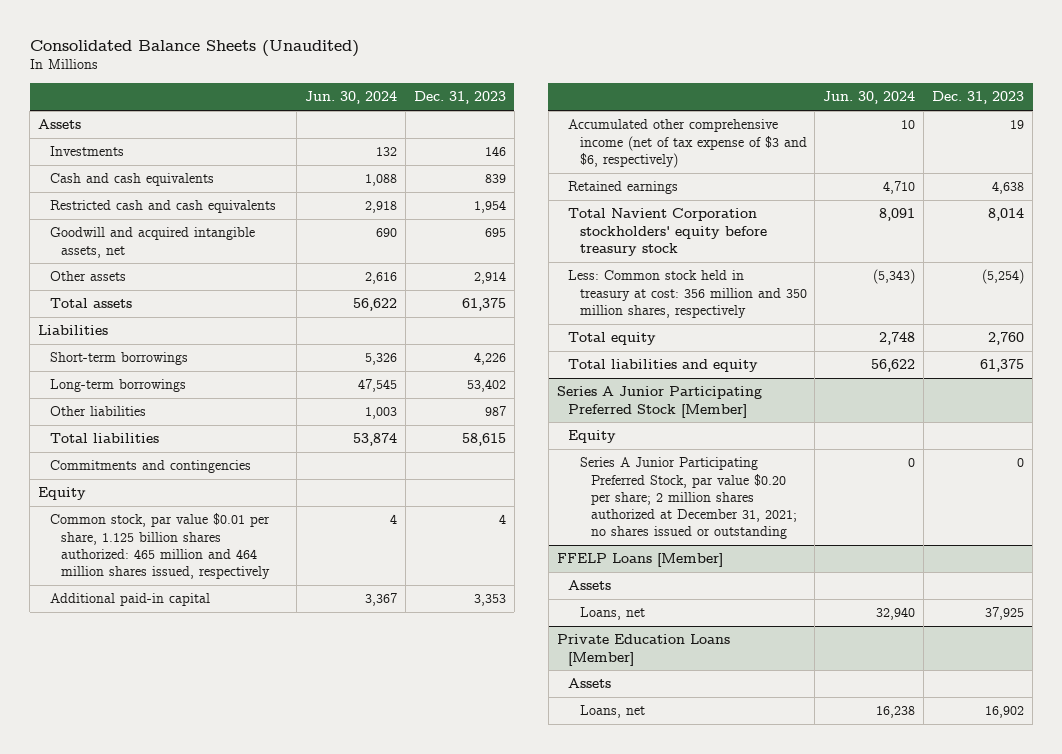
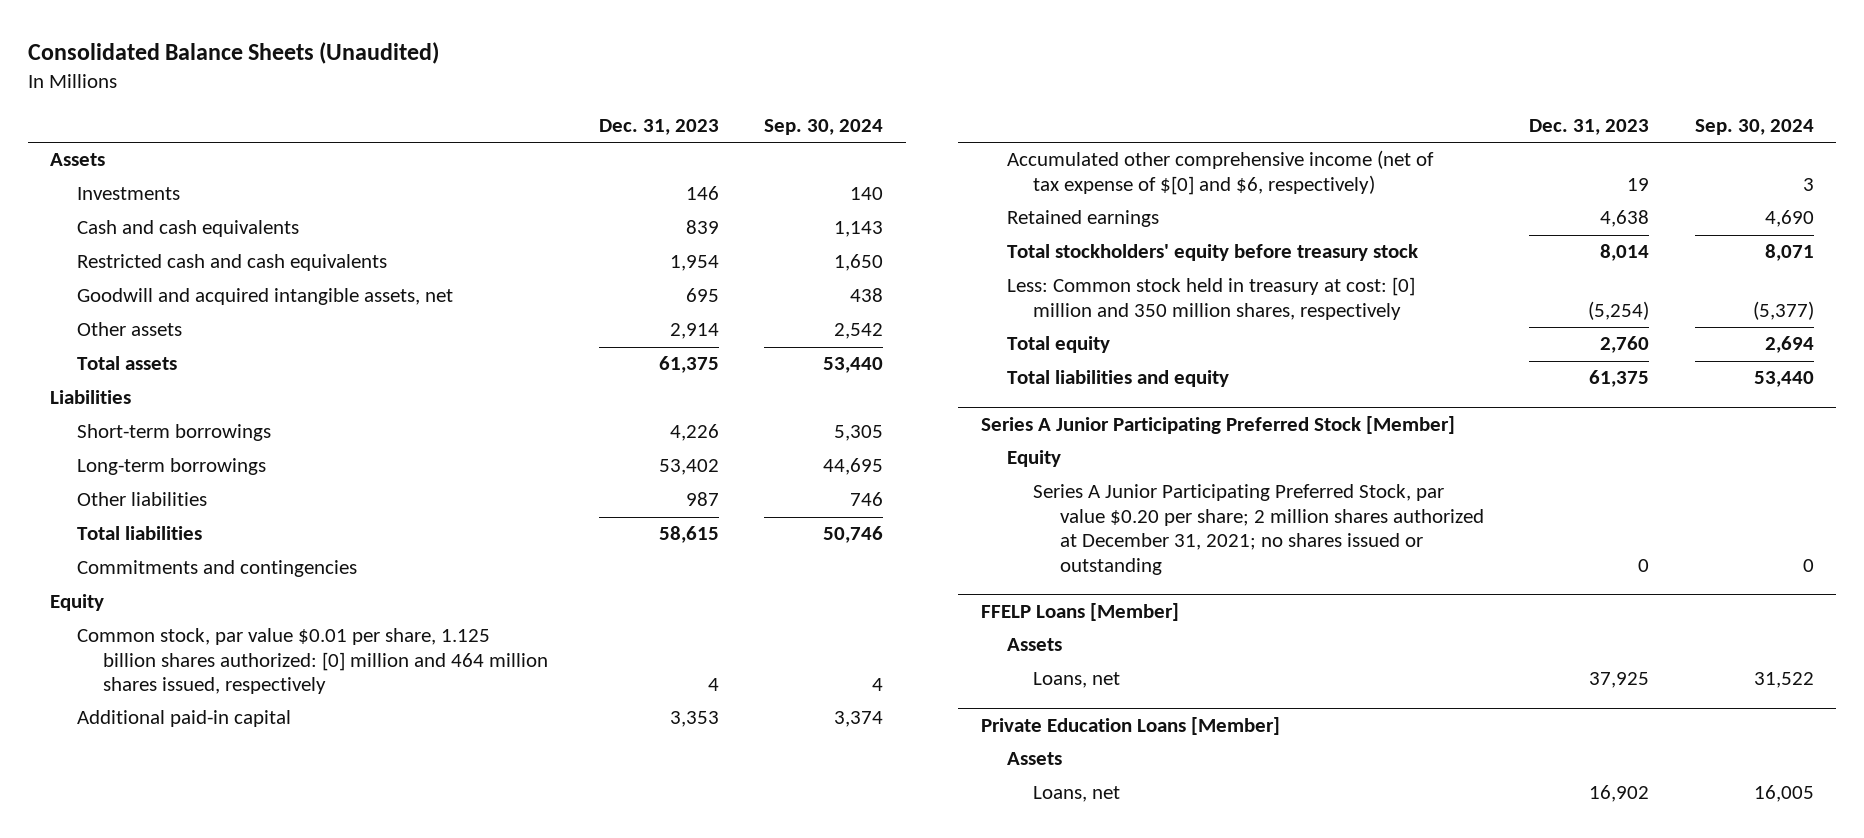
- | Jun. 30, 2024 | Dec. 31, 2023
+ | Dec. 31, 2023 | Sep. 30, 2024
- Common stock, par value $0.01 per share, 1.125 billion shares authorized: 465 million and 464 million shares issued, respectively | 4 | 4
+ Common stock, par value $0.01 per share, 1.125 billion shares authorized: [0] million and 464 million shares issued, respectively | 4 | 4
- Accumulated other comprehensive income (net of tax expense of $3 and $6, respectively) | 10 | 19
+ Accumulated other comprehensive income (net of tax expense of $[0] and $6, respectively) | 19 | 3
- Total Navient Corporation stockholders' equity before treasury stock | 8,091 | 8,014
- Less: Common stock held in treasury at cost: 356 million and 350 million shares, respectively | (5,343) | (5,254)
+ Total stockholders' equity before treasury stock | 8,014 | 8,071
+ Less: Common stock held in treasury at cost: [0] million and 350 million shares, respectively | (5,254) | (5,377)

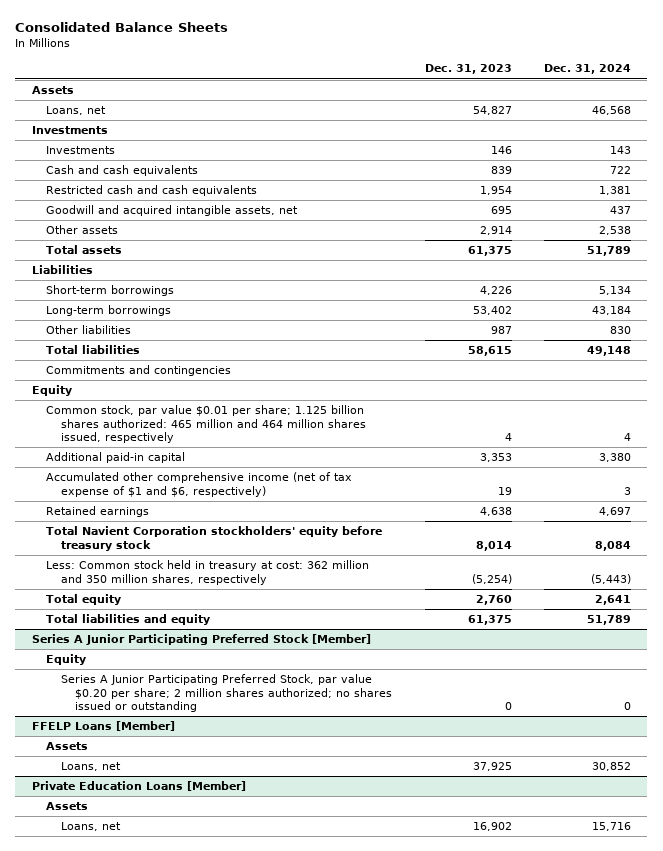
- Consolidated Balance Sheets (Unaudited)
+ Consolidated Balance Sheets
- | Dec. 31, 2023 | Sep. 30, 2024
+ | Dec. 31, 2023 | Dec. 31, 2024
+ Loans, net | 54,827 | 46,568
+ Investments
- Common stock, par value $0.01 per share, 1.125 billion shares authorized: [0] million and 464 million shares issued, respectively | 4 | 4
+ Common stock, par value $0.01 per share; 1.125 billion shares authorized: 465 million and 464 million shares issued, respectively | 4 | 4
- Accumulated other comprehensive income (net of tax expense of $[0] and $6, respectively) | 19 | 3
+ Accumulated other comprehensive income (net of tax expense of $1 and $6, respectively) | 19 | 3
- Total stockholders' equity before treasury stock | 8,014 | 8,071
- Less: Common stock held in treasury at cost: [0] million and 350 million shares, respectively | (5,254) | (5,377)
+ Total Navient Corporation stockholders' equity before treasury stock | 8,014 | 8,084
+ Less: Common stock held in treasury at cost: 362 million and 350 million shares, respectively | (5,254) | (5,443)
@ Series A Junior Participating Preferred Stock [Member]
- Series A Junior Participating Preferred Stock, par value $0.20 per share; 2 million shares authorized at December 31, 2021; no shares issued or outstanding | 0 | 0
+ Series A Junior Participating Preferred Stock, par value $0.20 per share; 2 million shares authorized; no shares issued or outstanding | 0 | 0

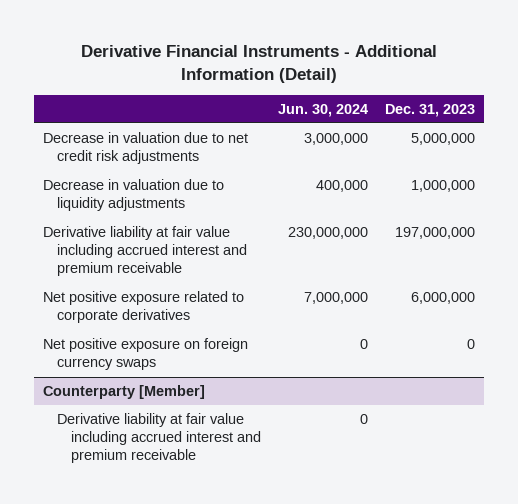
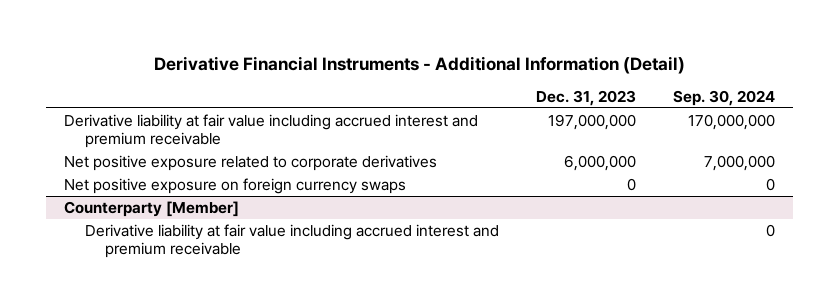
- | Jun. 30, 2024 | Dec. 31, 2023
+ | Dec. 31, 2023 | Sep. 30, 2024
- Decrease in valuation due to net credit risk adjustments | 3,000,000 | 5,000,000
- Decrease in valuation due to liquidity adjustments | 400,000 | 1,000,000

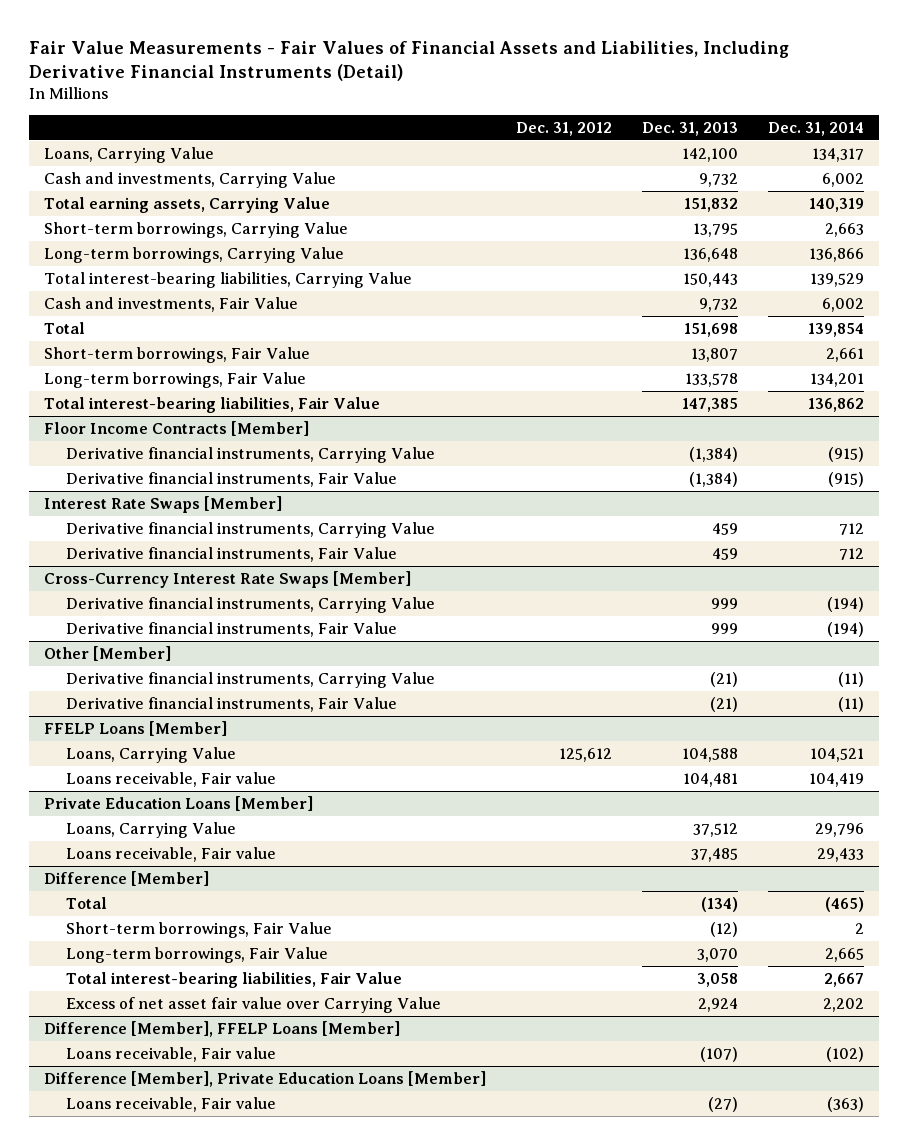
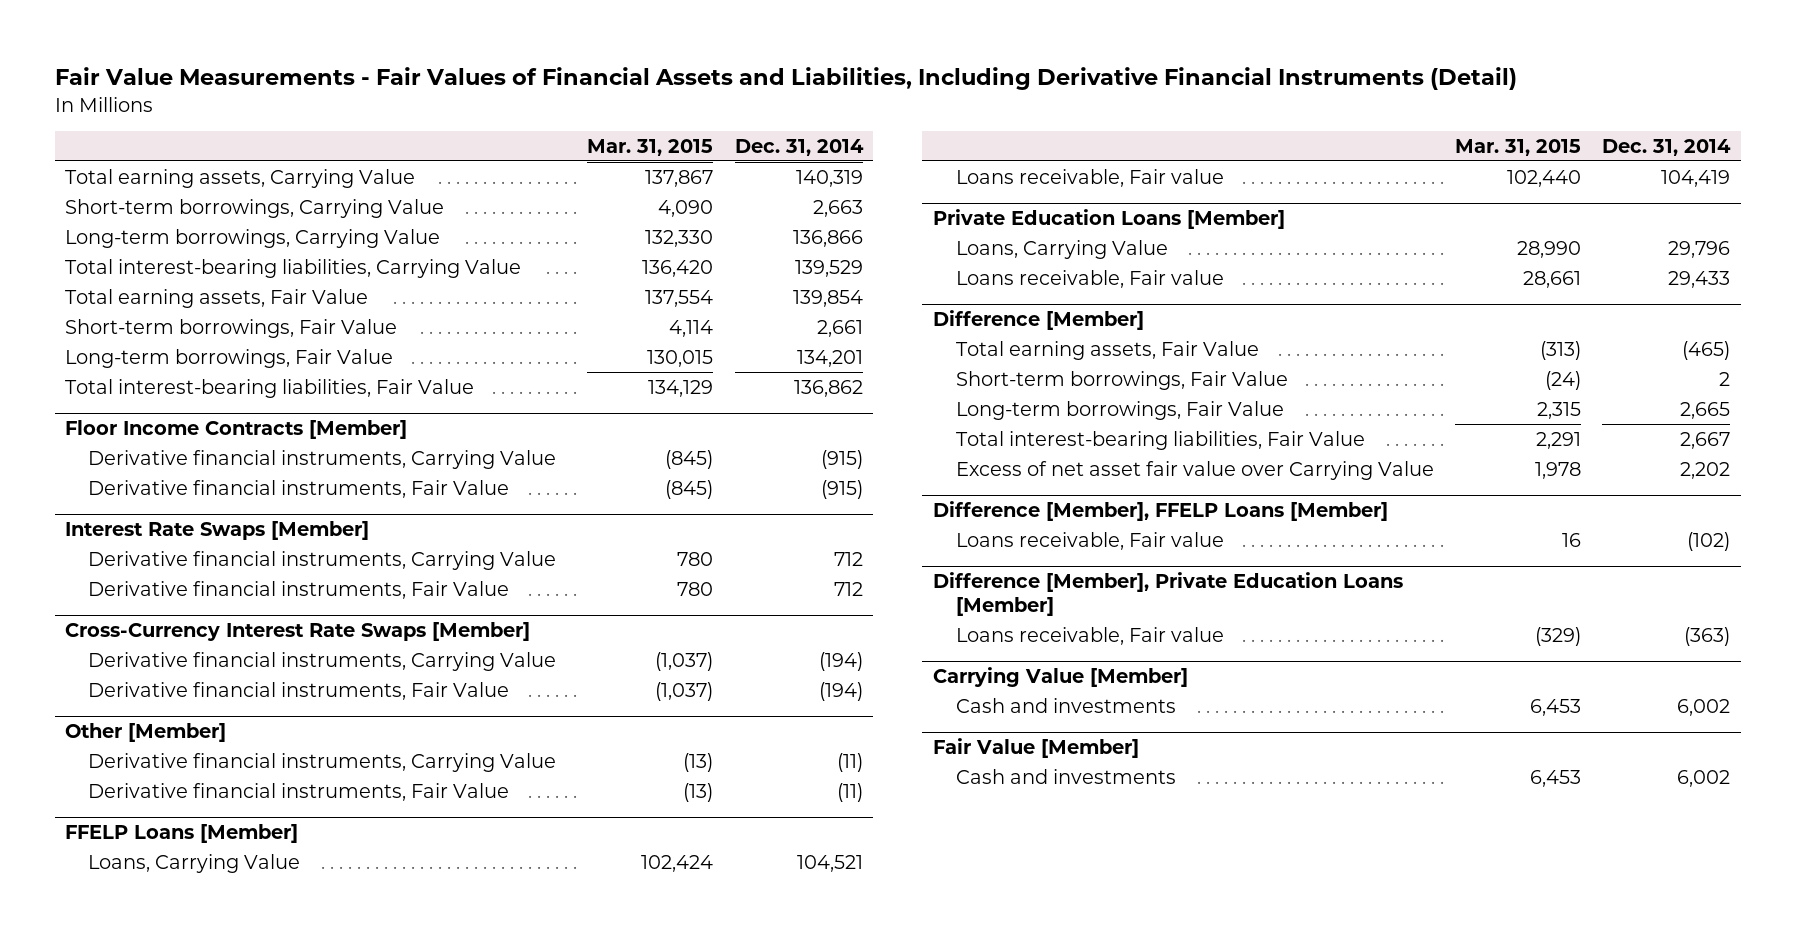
- | Dec. 31, 2012 | Dec. 31, 2013 | Dec. 31, 2014
+ | Mar. 31, 2015 | Dec. 31, 2014
- Loans, Carrying Value | | 142,100 | 134,317
- Cash and investments, Carrying Value | | 9,732 | 6,002
- Cash and investments, Fair Value | | 9,732 | 6,002
- Total | | 151,698 | 139,854
+ Total earning assets, Fair Value | 137,554 | 139,854
@ Difference [Member]
- Total | | (134) | (465)
+ Total earning assets, Fair Value | (313) | (465)
+ Carrying Value [Member]
+ Cash and investments | 6,453 | 6,002
+ Fair Value [Member]
+ Cash and investments | 6,453 | 6,002

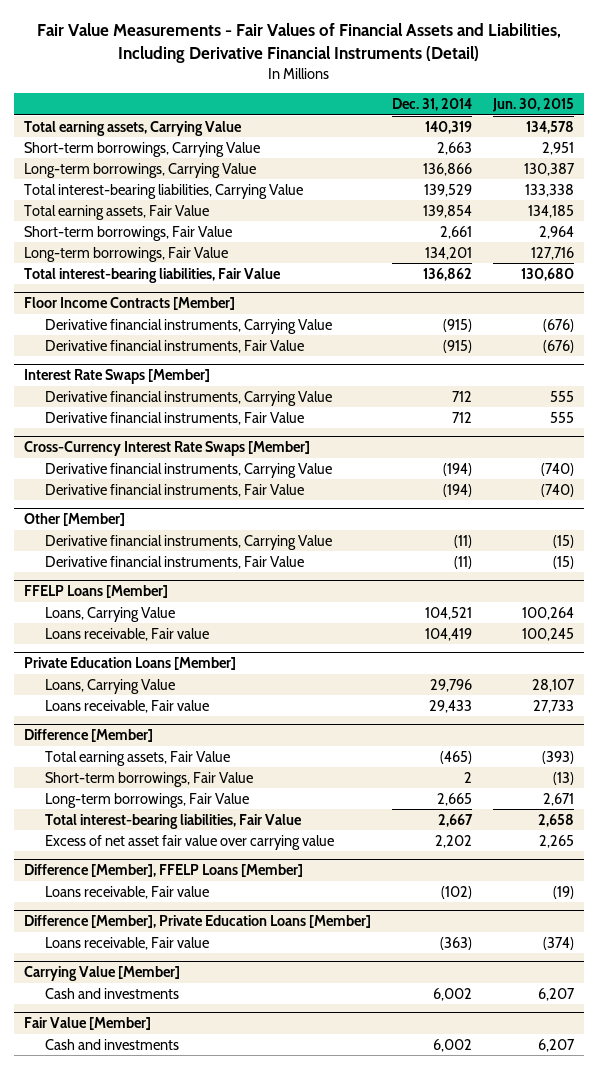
- | Mar. 31, 2015 | Dec. 31, 2014
+ | Dec. 31, 2014 | Jun. 30, 2015
@ Difference [Member]
- Excess of net asset fair value over Carrying Value | 1,978 | 2,202
+ Excess of net asset fair value over carrying value | 2,202 | 2,265

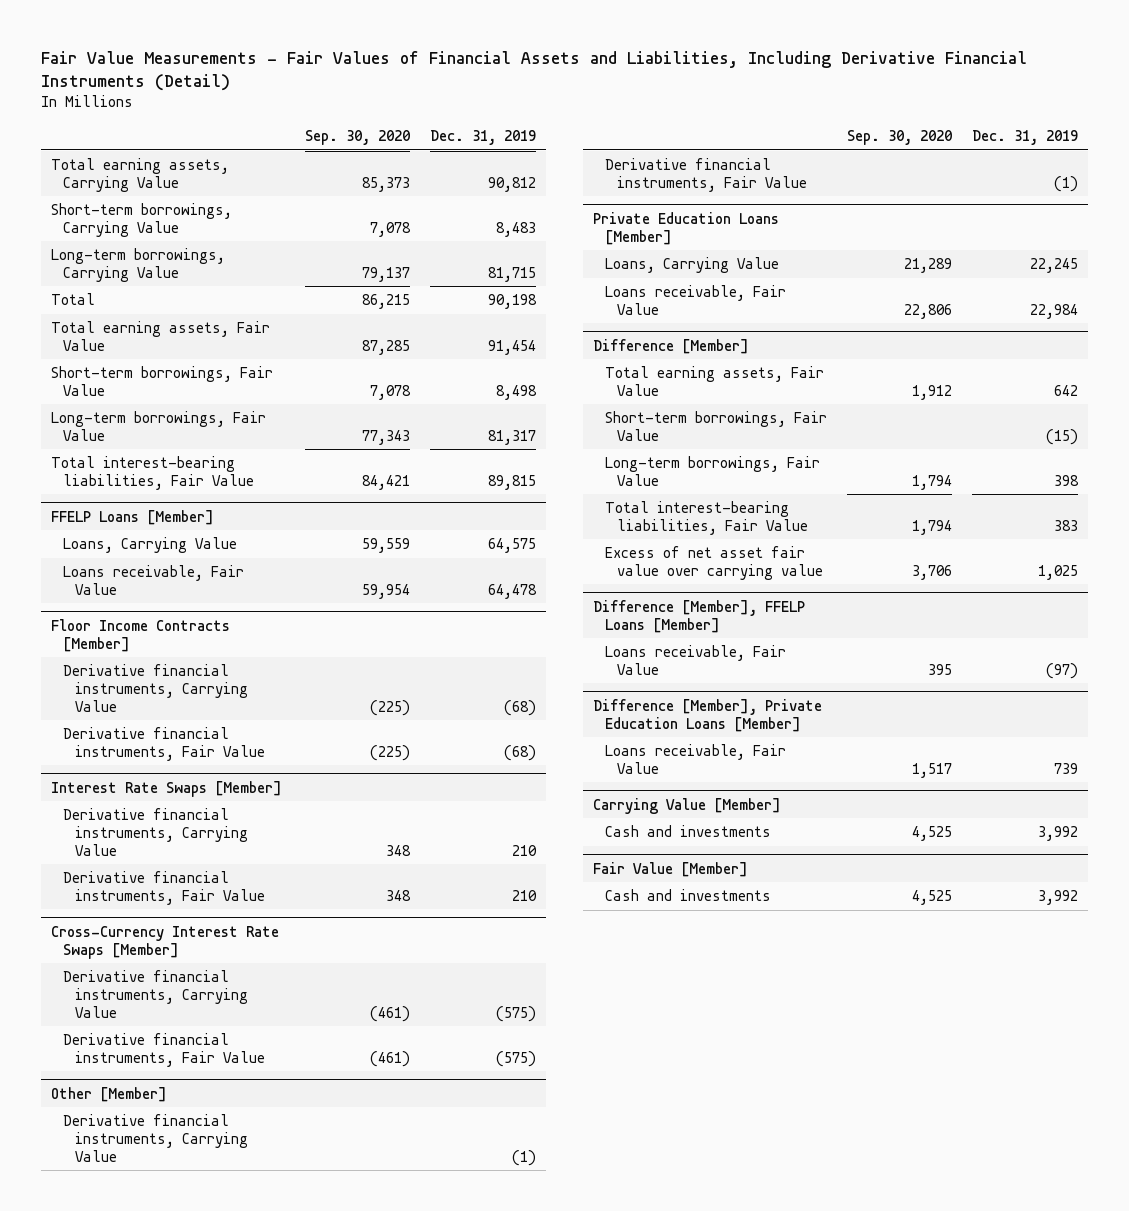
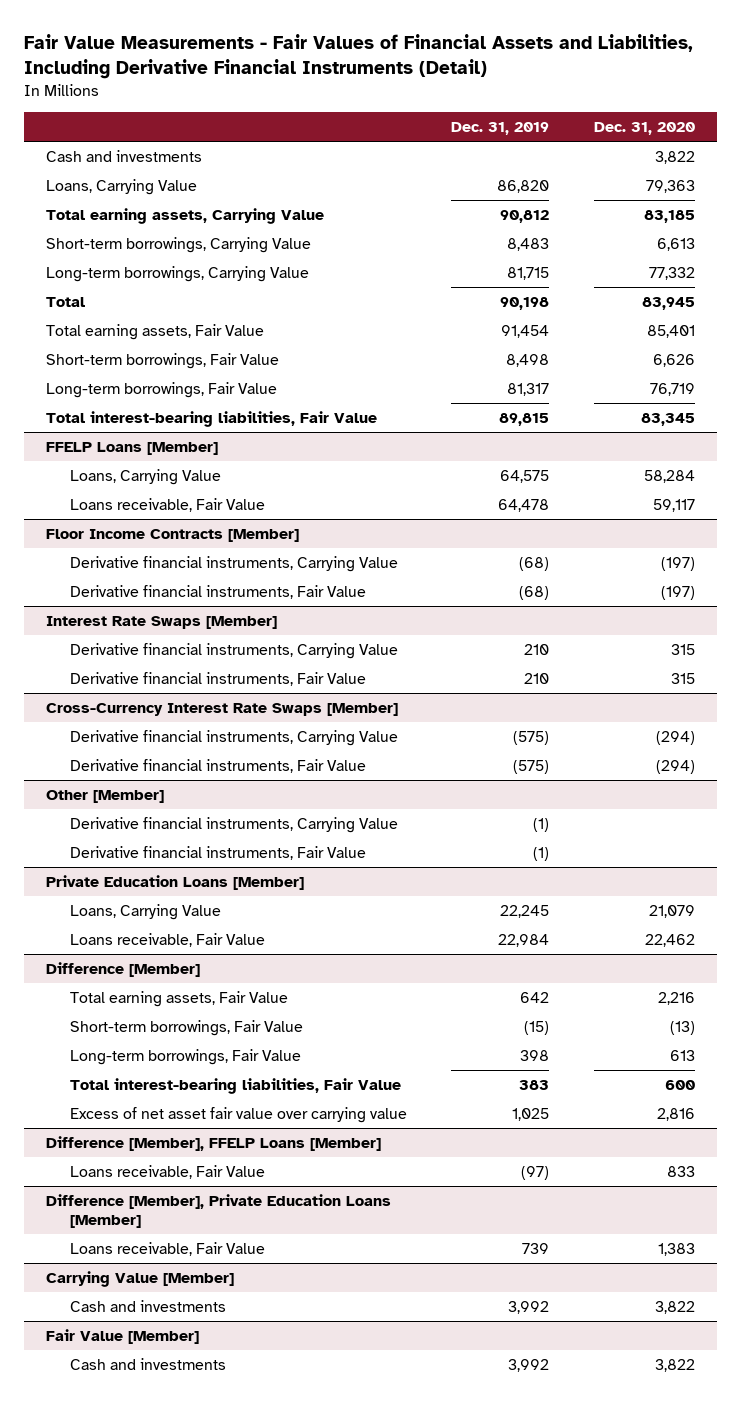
- | Sep. 30, 2020 | Dec. 31, 2019
+ | Dec. 31, 2019 | Dec. 31, 2020
+ Cash and investments | | 3,822
+ Loans, Carrying Value | 86,820 | 79,363

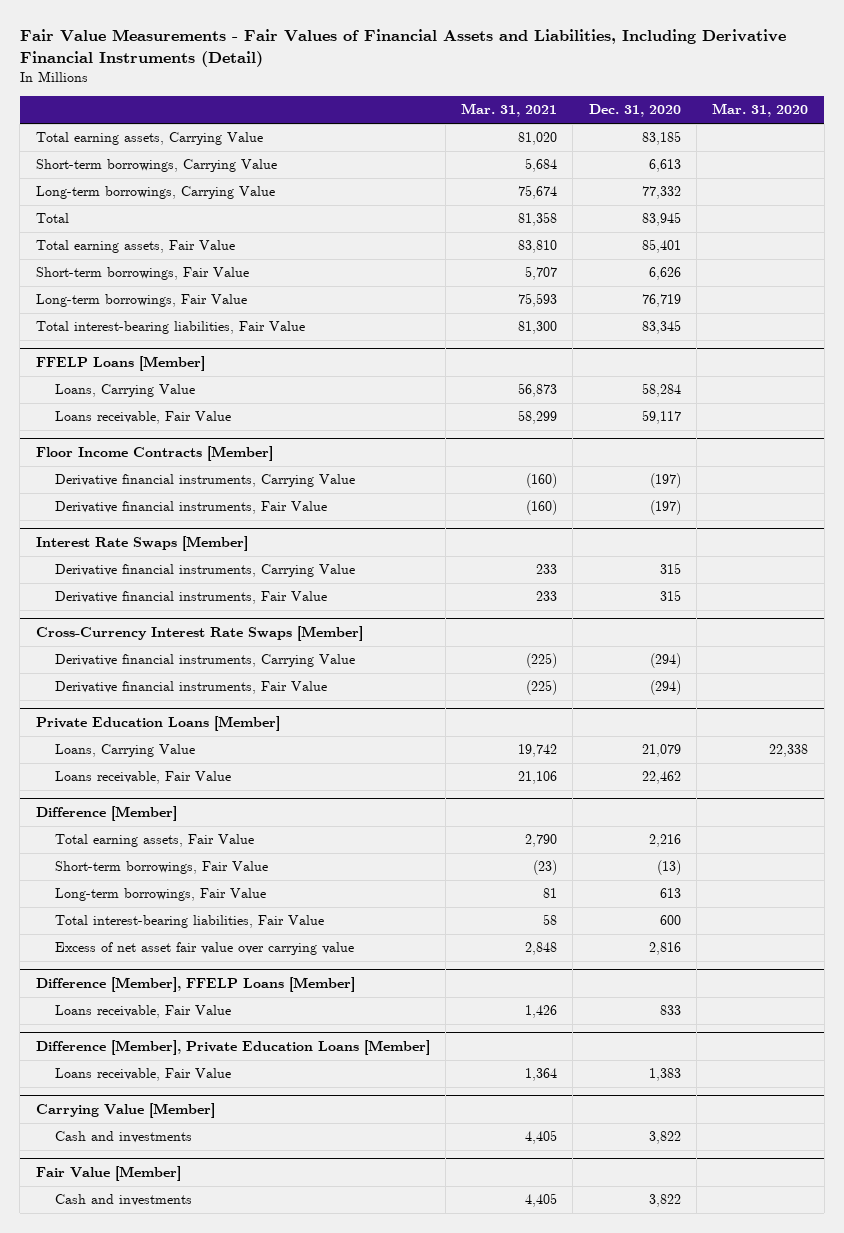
- | Dec. 31, 2019 | Dec. 31, 2020
+ | Mar. 31, 2021 | Dec. 31, 2020 | Mar. 31, 2020
- Cash and investments | | 3,822
- Loans, Carrying Value | 86,820 | 79,363
- Other [Member]
- Derivative financial instruments, Carrying Value | (1) |
- Derivative financial instruments, Fair Value | (1) |

